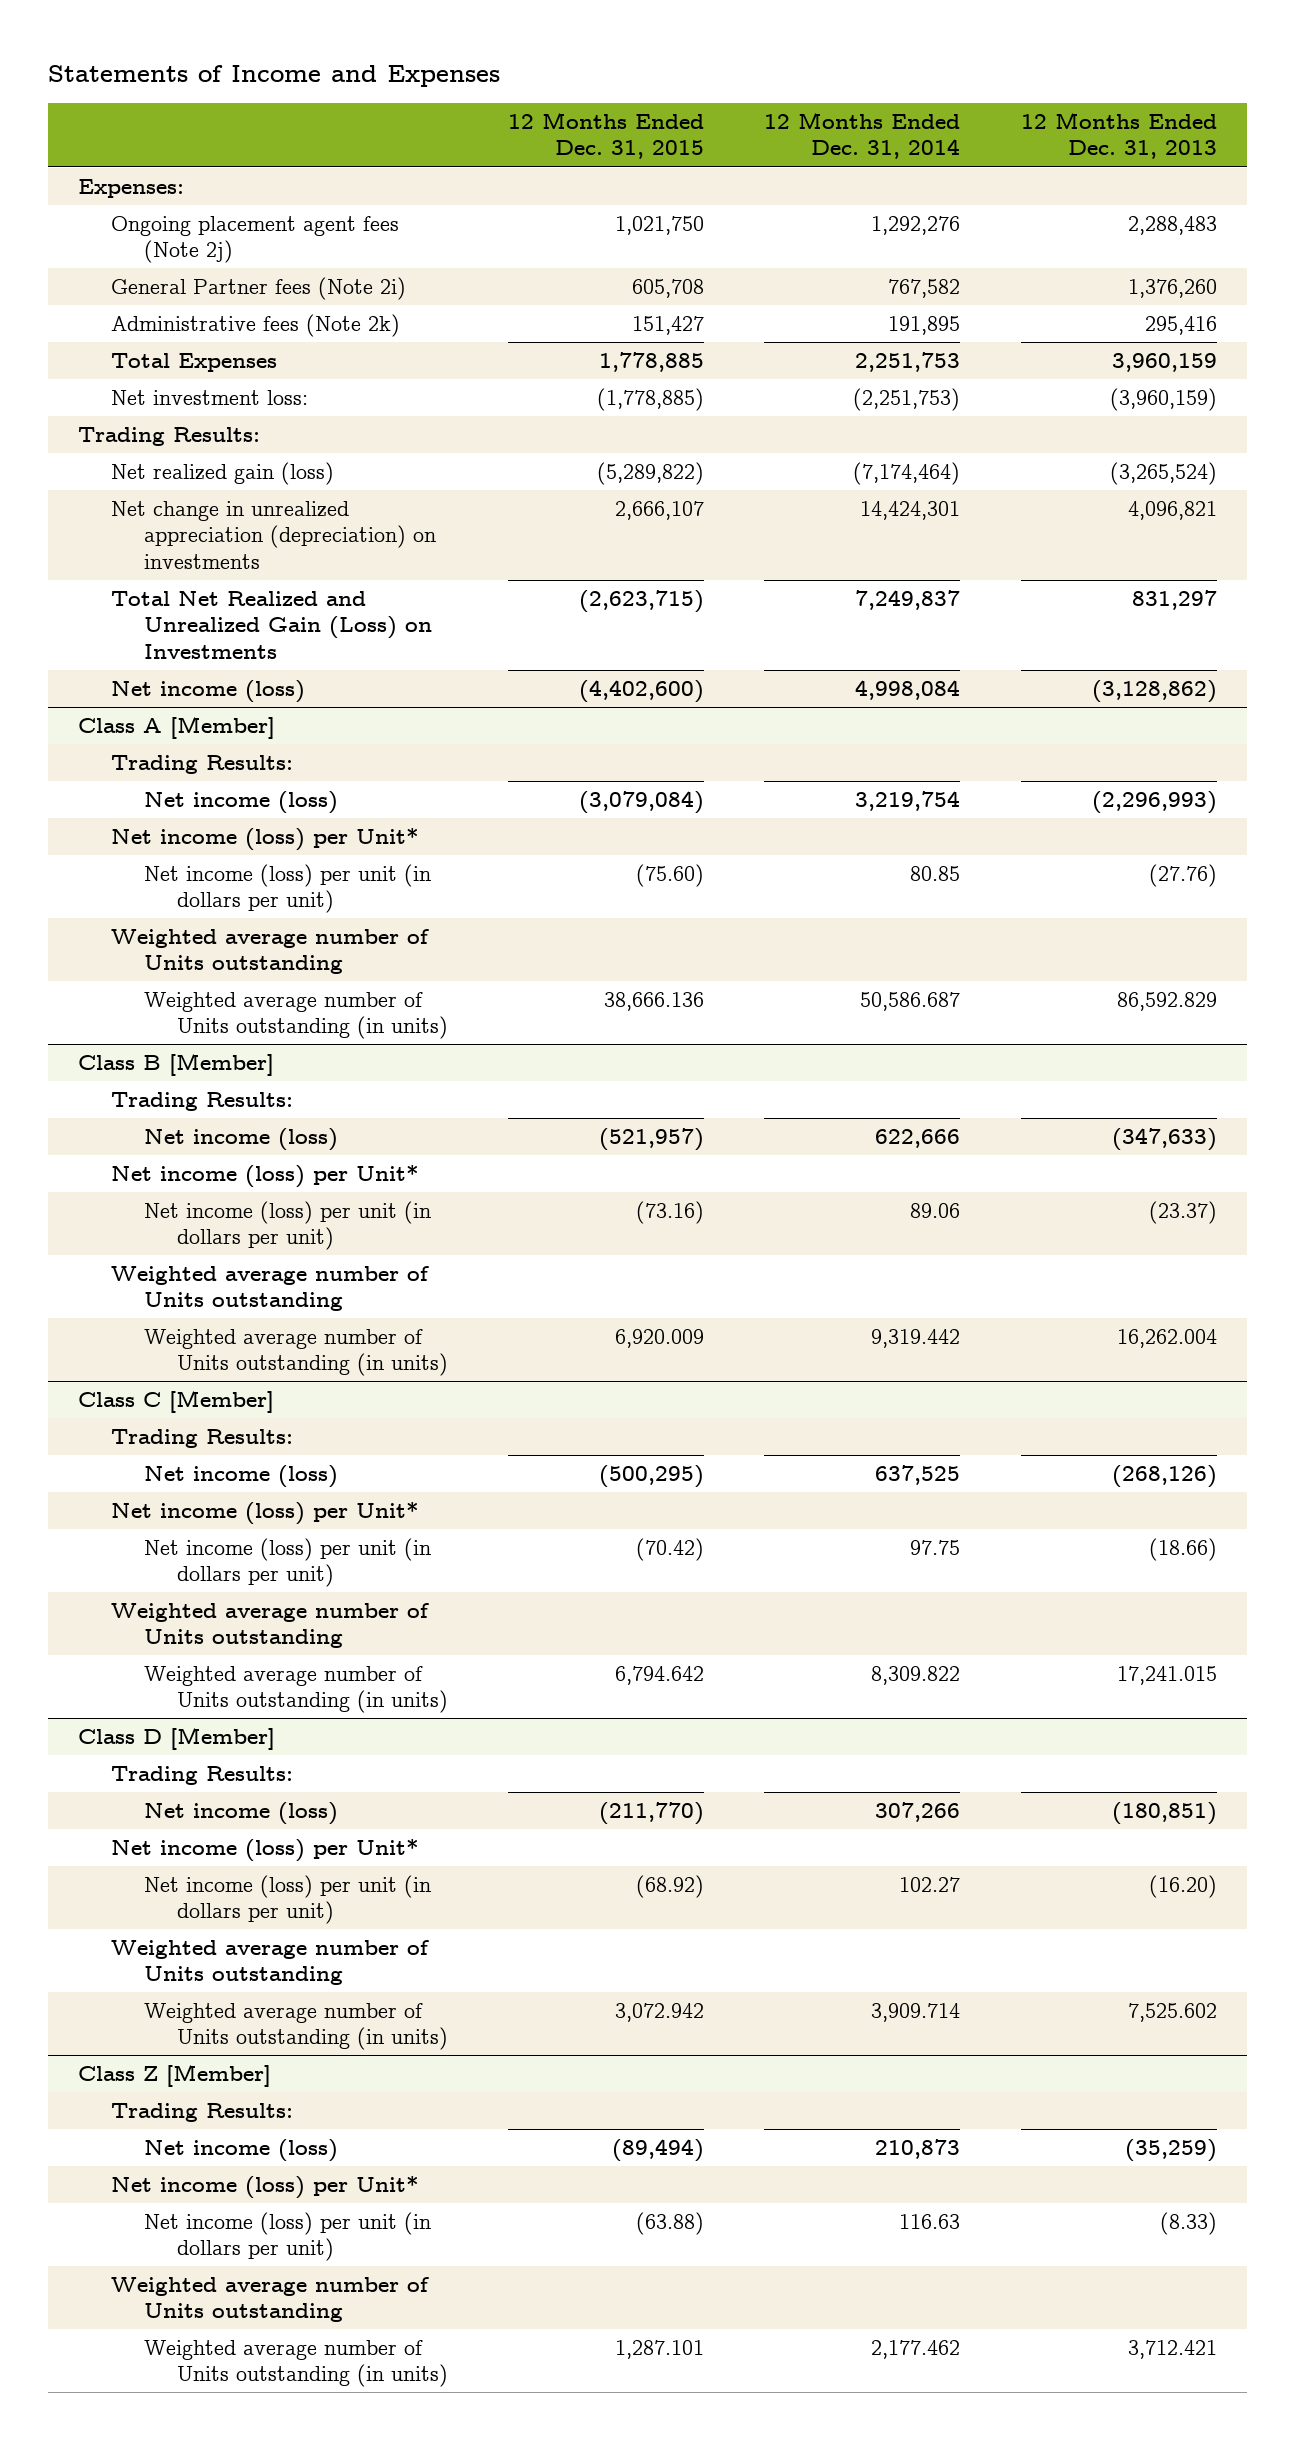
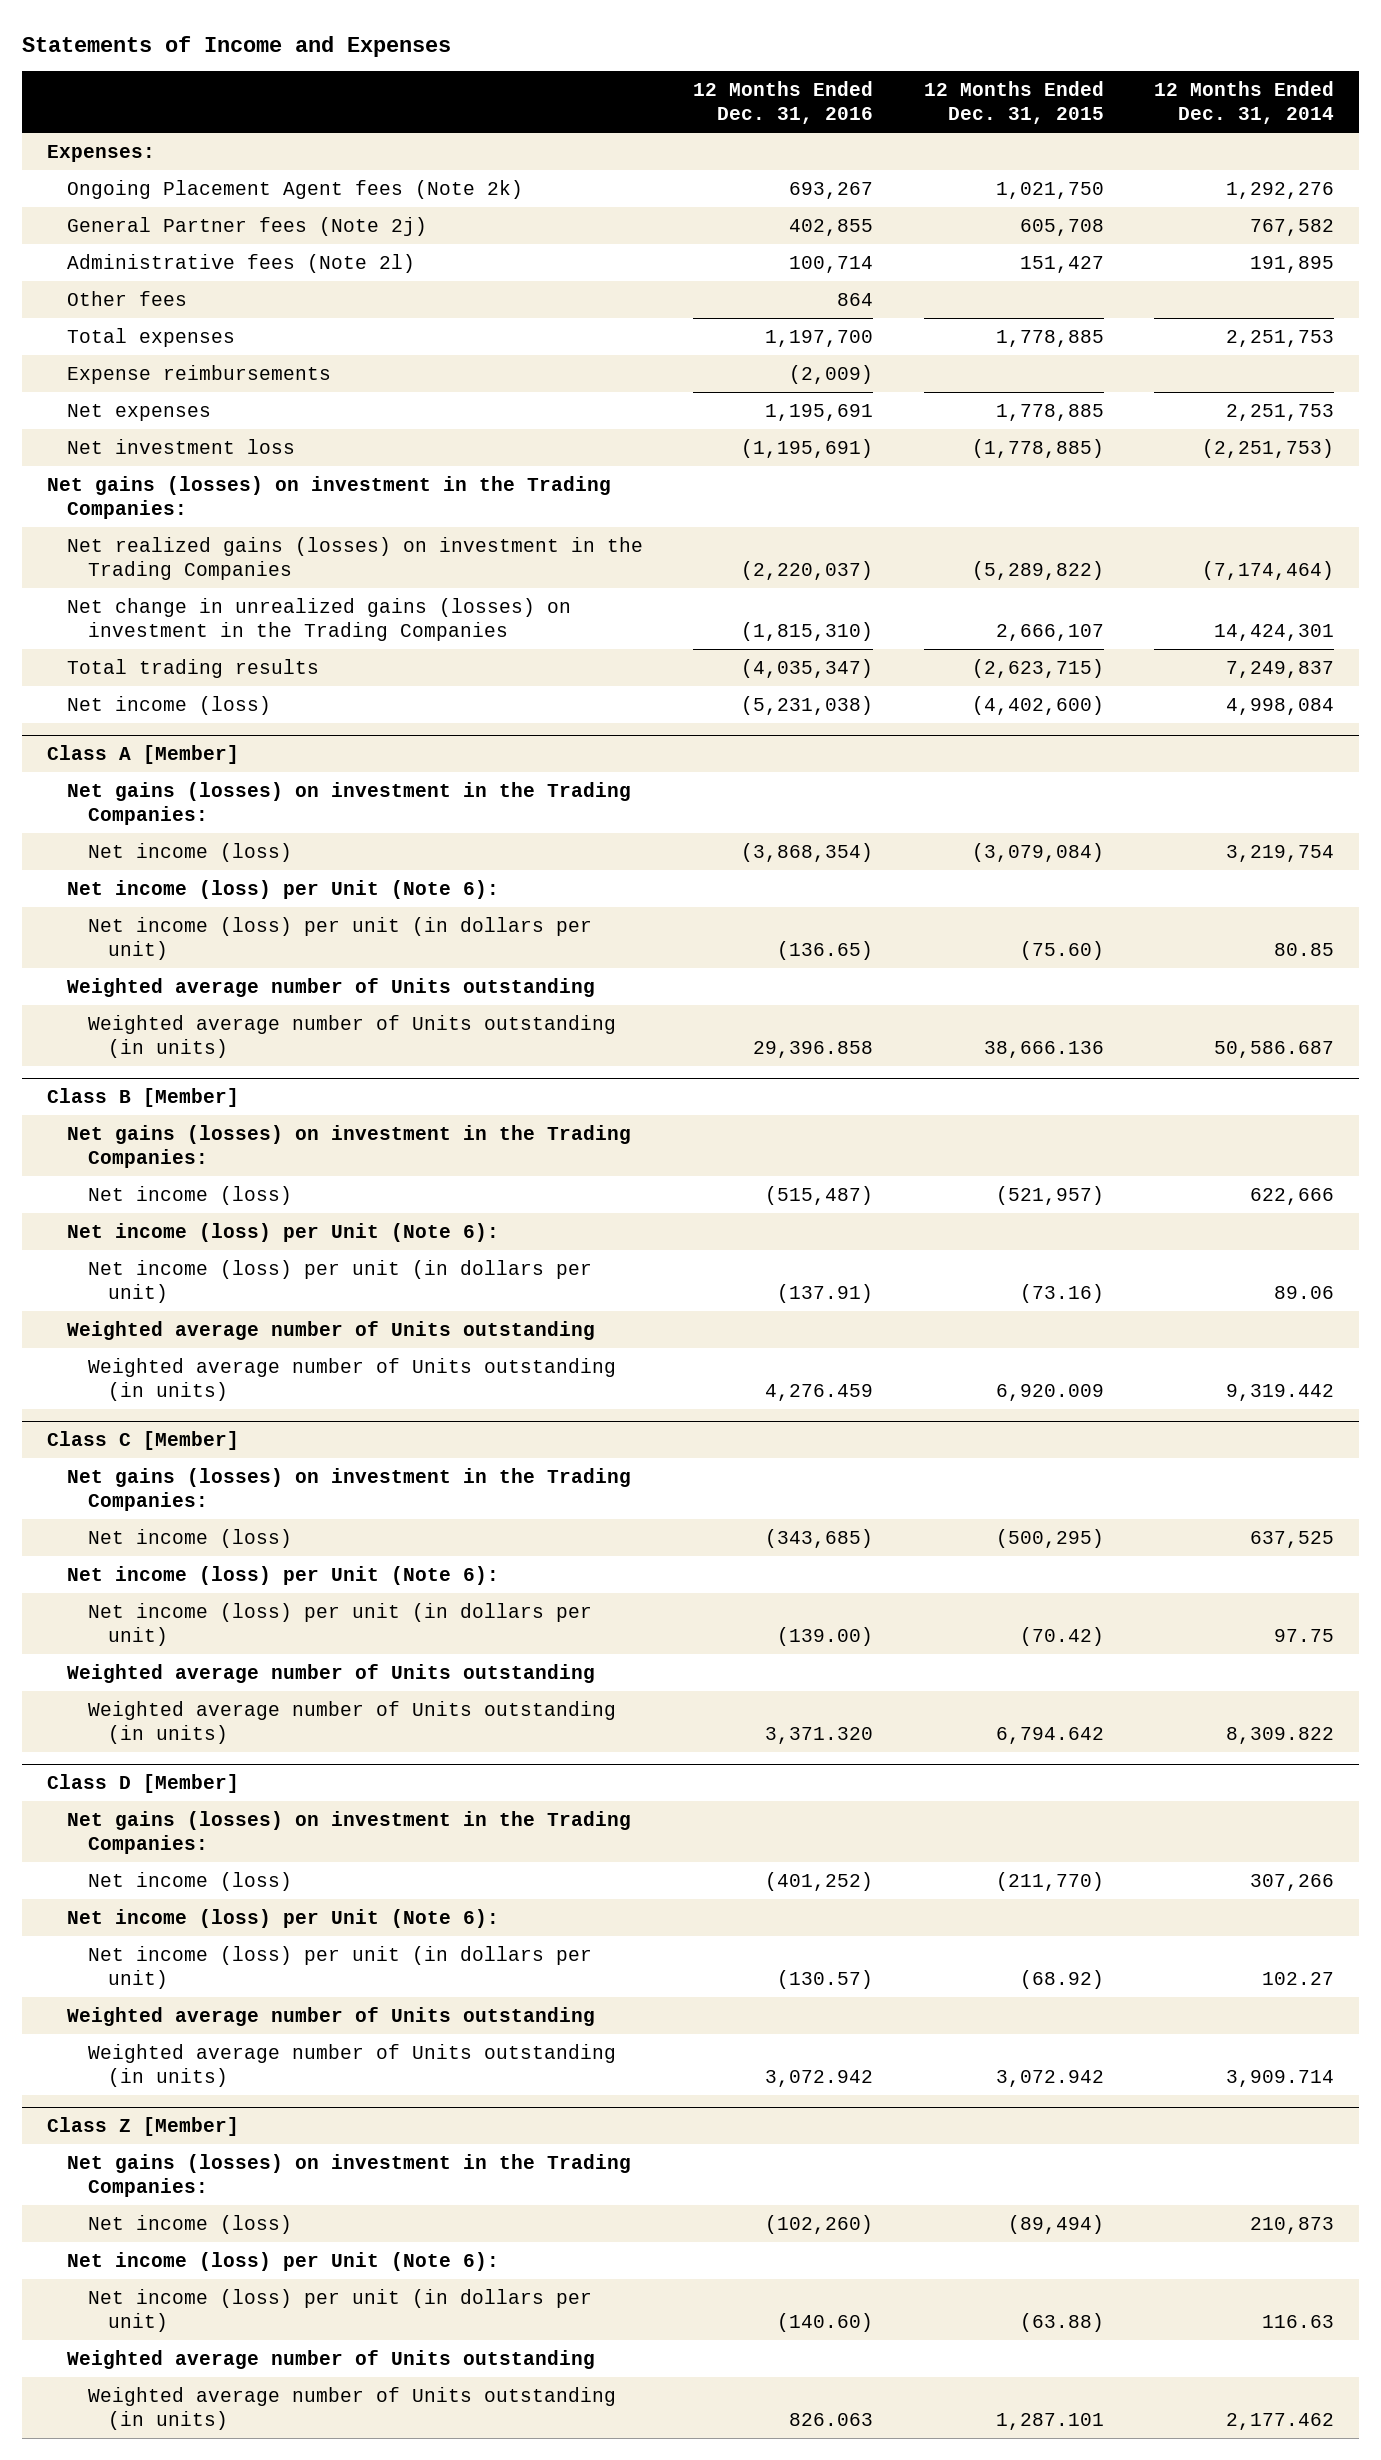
- | 12 Months Ended Dec. 31, 2015 | 12 Months Ended Dec. 31, 2014 | 12 Months Ended Dec. 31, 2013
+ | 12 Months Ended Dec. 31, 2016 | 12 Months Ended Dec. 31, 2015 | 12 Months Ended Dec. 31, 2014
- Ongoing placement agent fees (Note 2j) | 1,021,750 | 1,292,276 | 2,288,483
- General Partner fees (Note 2i) | 605,708 | 767,582 | 1,376,260
- Administrative fees (Note 2k) | 151,427 | 191,895 | 295,416
- Total Expenses | 1,778,885 | 2,251,753 | 3,960,159
- Net investment loss: | (1,778,885) | (2,251,753) | (3,960,159)
- Trading Results:
- Net realized gain (loss) | (5,289,822) | (7,174,464) | (3,265,524)
- Net change in unrealized appreciation (depreciation) on investments | 2,666,107 | 14,424,301 | 4,096,821
- Total Net Realized and Unrealized Gain (Loss) on Investments | (2,623,715) | 7,249,837 | 831,297
+ Ongoing Placement Agent fees (Note 2k) | 693,267 | 1,021,750 | 1,292,276
+ General Partner fees (Note 2j) | 402,855 | 605,708 | 767,582
+ Administrative fees (Note 2l) | 100,714 | 151,427 | 191,895
+ Other fees | 864 | |
+ Total expenses | 1,197,700 | 1,778,885 | 2,251,753
+ Expense reimbursements | (2,009) | |
+ Net expenses | 1,195,691 | 1,778,885 | 2,251,753
+ Net investment loss | (1,195,691) | (1,778,885) | (2,251,753)
+ Net gains (losses) on investment in the Trading Companies:
+ Net realized gains (losses) on investment in the Trading Companies | (2,220,037) | (5,289,822) | (7,174,464)
+ Net change in unrealized gains (losses) on investment in the Trading Companies | (1,815,310) | 2,666,107 | 14,424,301
+ Total trading results | (4,035,347) | (2,623,715) | 7,249,837
@ Class A [Member]
- Trading Results:
+ Net gains (losses) on investment in the Trading Companies:
- Net income (loss) per Unit*
+ Net income (loss) per Unit (Note 6):
@ Class B [Member]
- Trading Results:
+ Net gains (losses) on investment in the Trading Companies:
- Net income (loss) per Unit*
+ Net income (loss) per Unit (Note 6):
@ Class C [Member]
- Trading Results:
+ Net gains (losses) on investment in the Trading Companies:
- Net income (loss) per Unit*
+ Net income (loss) per Unit (Note 6):
@ Class D [Member]
- Trading Results:
+ Net gains (losses) on investment in the Trading Companies:
- Net income (loss) per Unit*
+ Net income (loss) per Unit (Note 6):
@ Class Z [Member]
- Trading Results:
+ Net gains (losses) on investment in the Trading Companies:
- Net income (loss) per Unit*
+ Net income (loss) per Unit (Note 6):

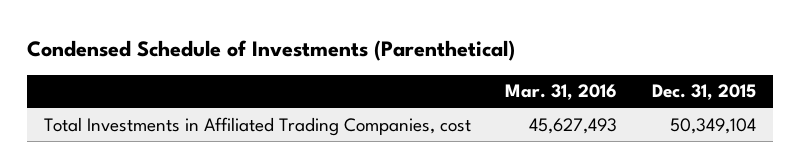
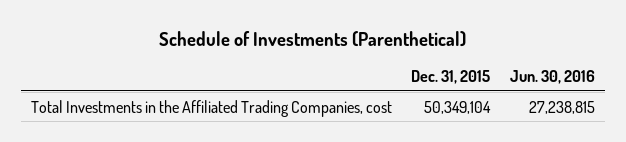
- Condensed Schedule of Investments (Parenthetical)
+ Schedule of Investments (Parenthetical)
- | Mar. 31, 2016 | Dec. 31, 2015
+ | Dec. 31, 2015 | Jun. 30, 2016
- Total Investments in Affiliated Trading Companies, cost | 45,627,493 | 50,349,104
+ Total Investments in the Affiliated Trading Companies, cost | 50,349,104 | 27,238,815

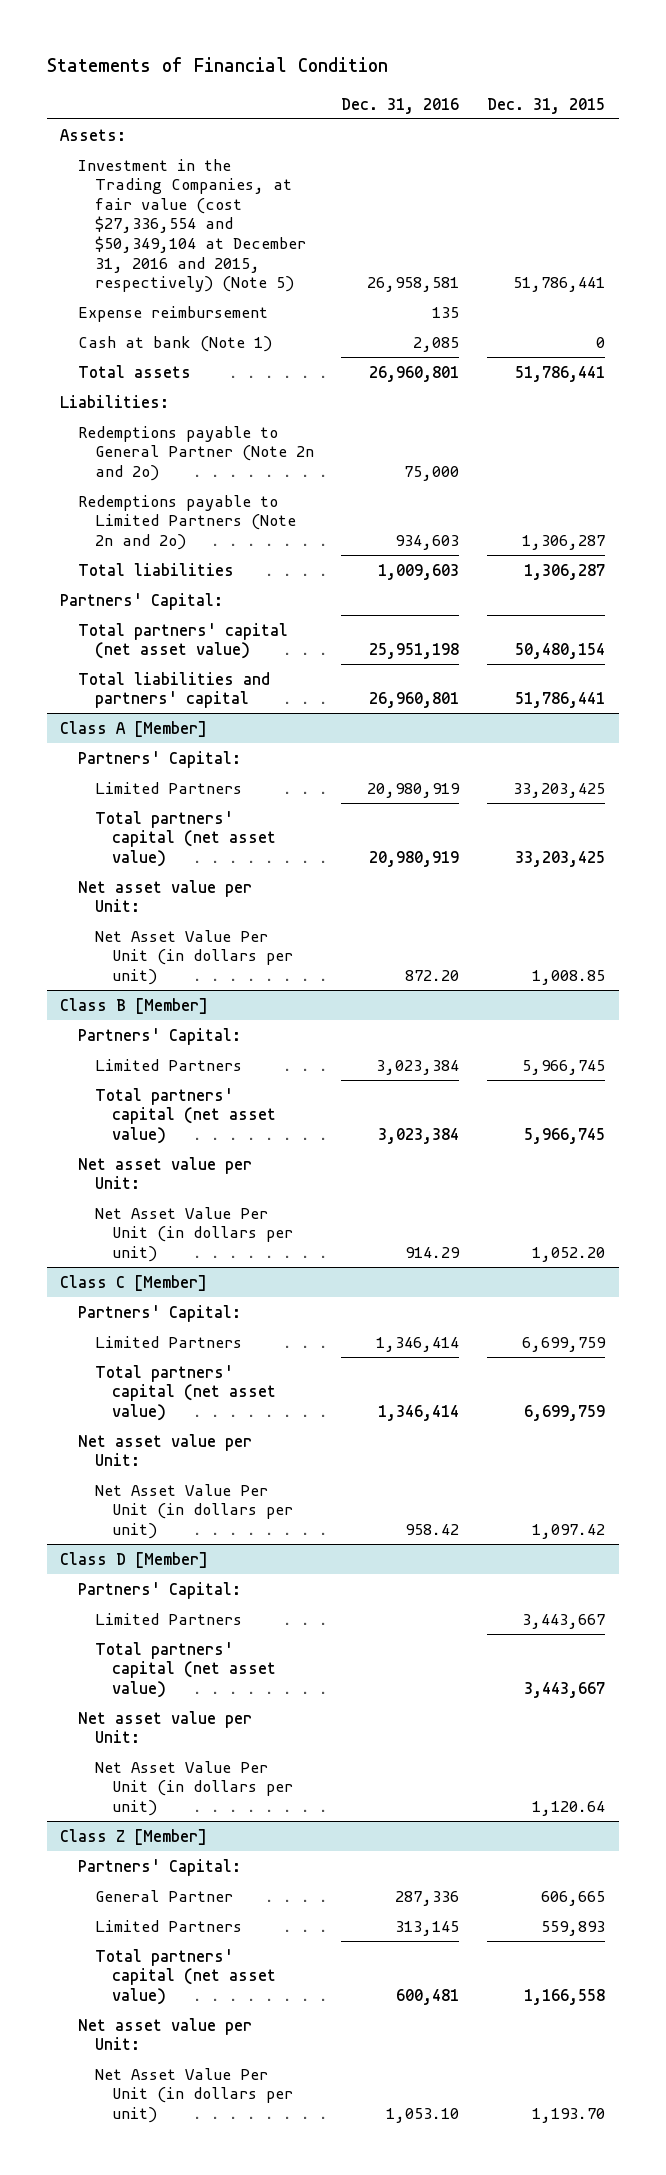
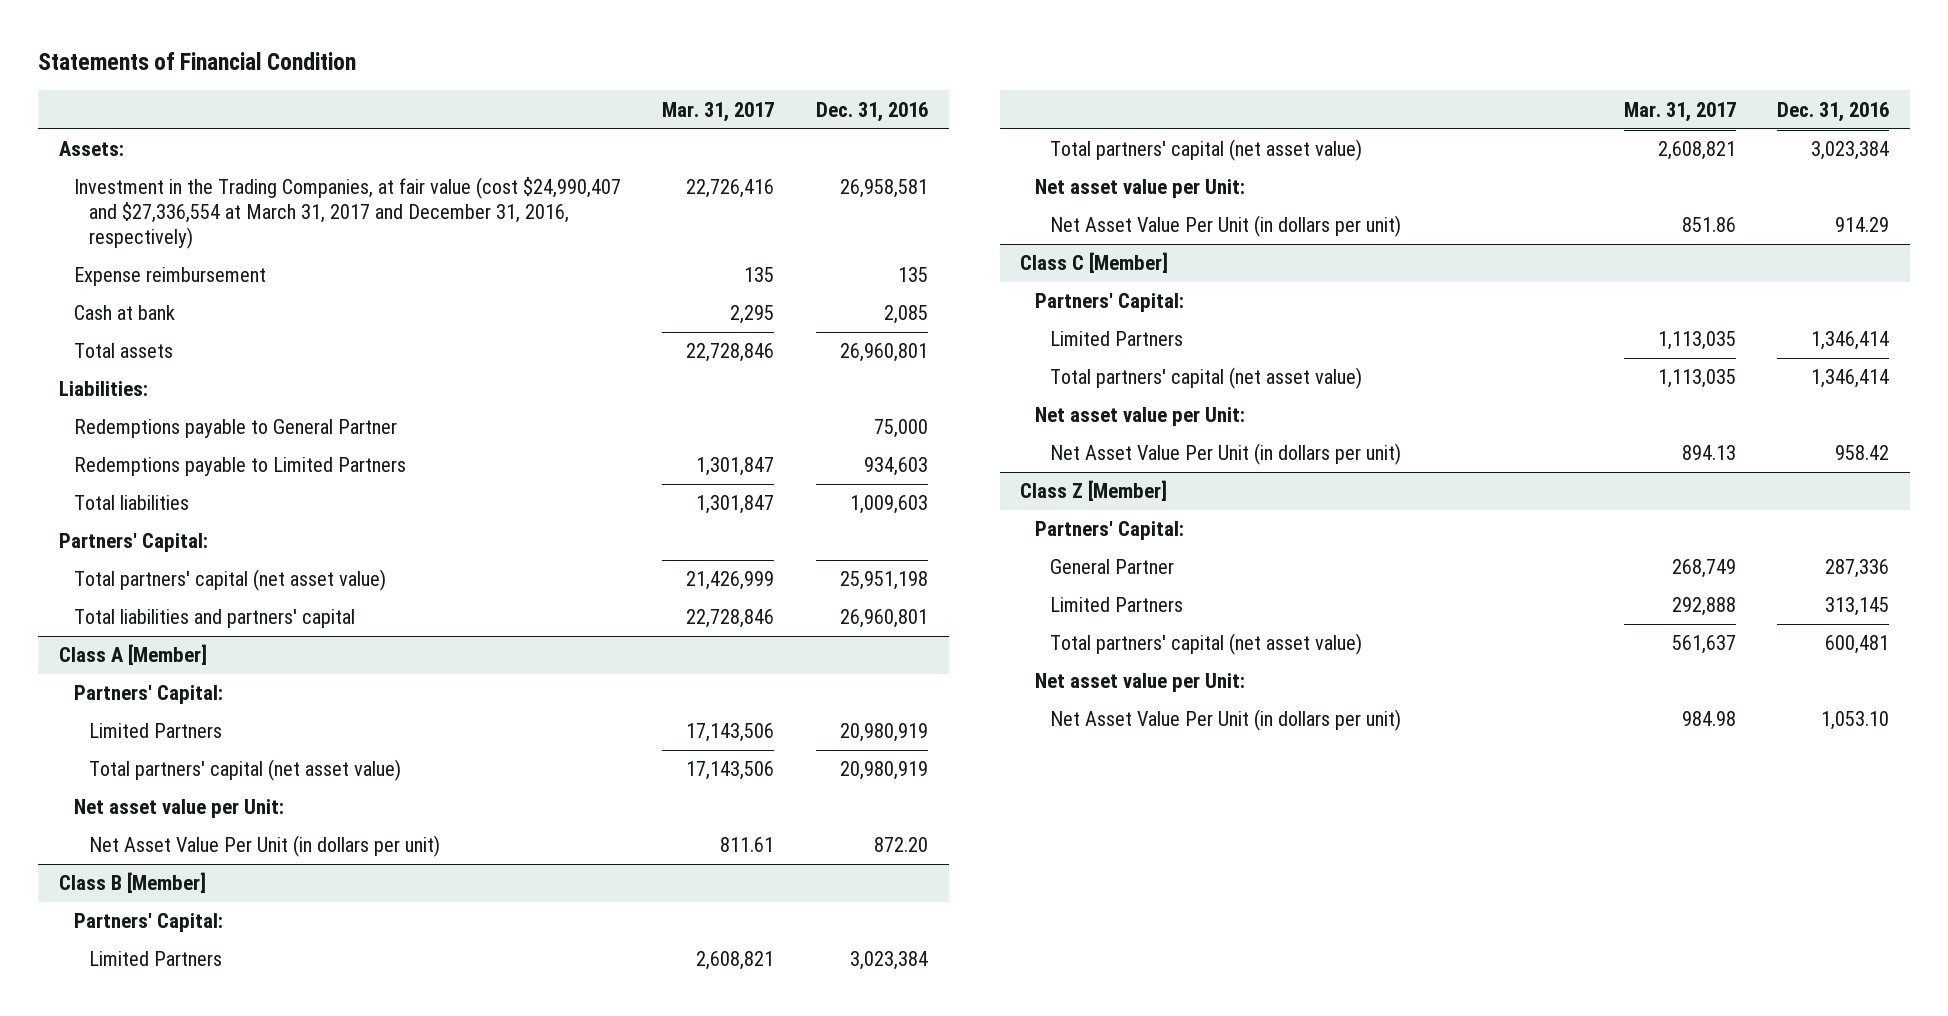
- | Dec. 31, 2016 | Dec. 31, 2015
+ | Mar. 31, 2017 | Dec. 31, 2016
- Investment in the Trading Companies, at fair value (cost $27,336,554 and $50,349,104 at December 31, 2016 and 2015, respectively) (Note 5) | 26,958,581 | 51,786,441
+ Investment in the Trading Companies, at fair value (cost $24,990,407 and $27,336,554 at March 31, 2017 and December 31, 2016, respectively) | 22,726,416 | 26,958,581
- Cash at bank (Note 1) | 2,085 | 0
+ Cash at bank | 2,295 | 2,085
- Redemptions payable to General Partner (Note 2n and 2o) | 75,000 |
- Redemptions payable to Limited Partners (Note 2n and 2o) | 934,603 | 1,306,287
+ Redemptions payable to General Partner | | 75,000
+ Redemptions payable to Limited Partners | 1,301,847 | 934,603
- Class D [Member]
- Partners' Capital:
- Limited Partners | | 3,443,667
- Total partners' capital (net asset value) | | 3,443,667
- Net asset value per Unit:
- Net Asset Value Per Unit (in dollars per unit) | | 1,120.64

